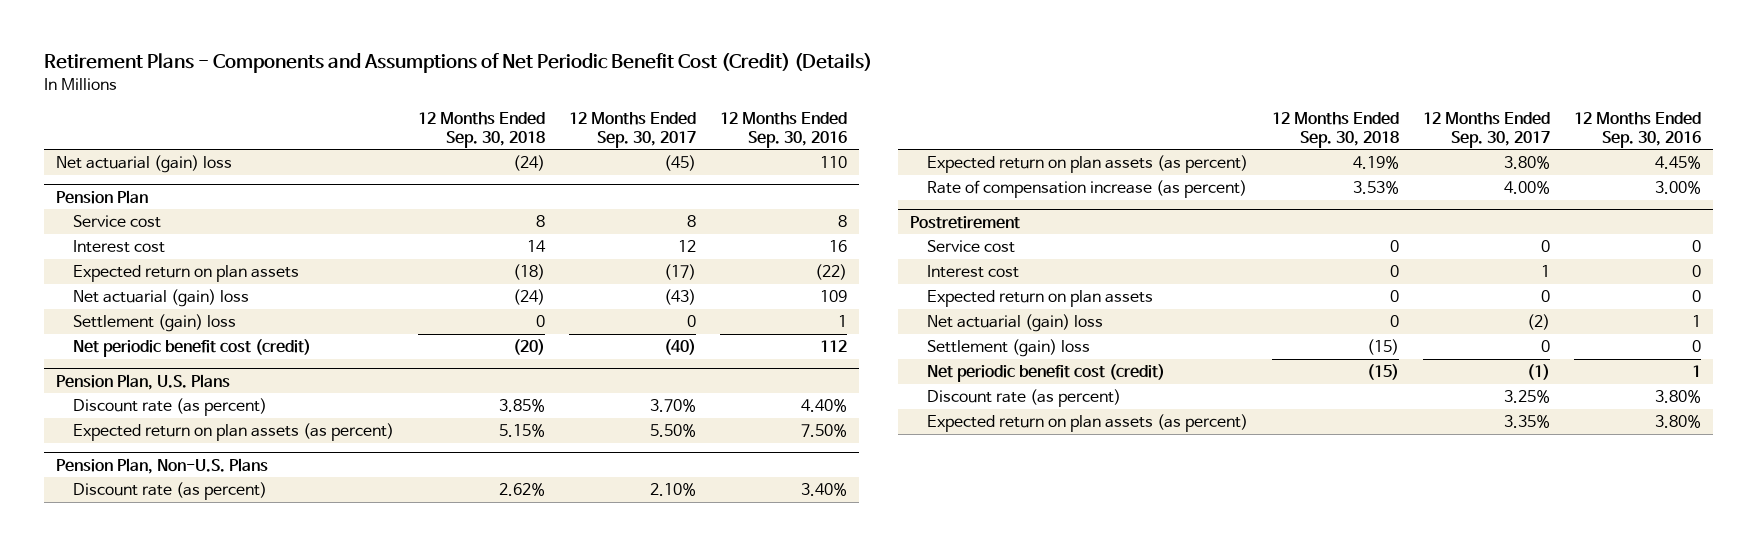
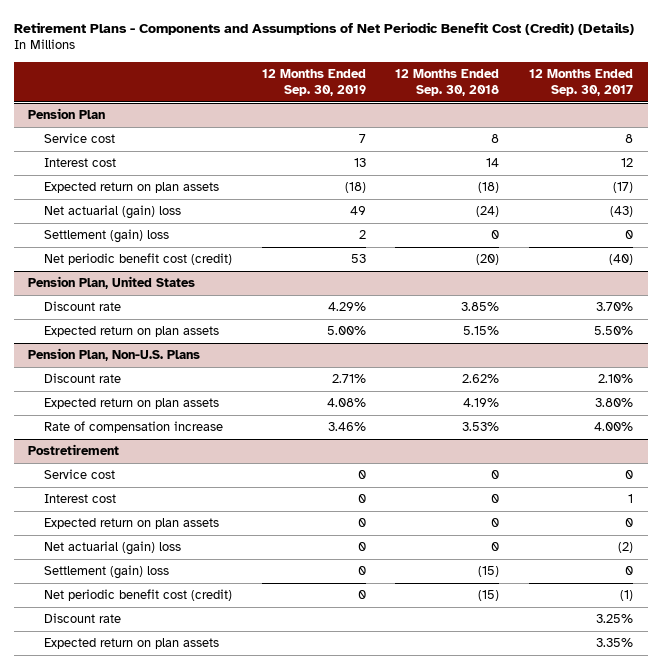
- | 12 Months Ended Sep. 30, 2018 | 12 Months Ended Sep. 30, 2017 | 12 Months Ended Sep. 30, 2016
+ | 12 Months Ended Sep. 30, 2019 | 12 Months Ended Sep. 30, 2018 | 12 Months Ended Sep. 30, 2017
- Net actuarial (gain) loss | (24) | (45) | 110
- Pension Plan, U.S. Plans
- Discount rate (as percent) | 3.85% | 3.70% | 4.40%
- Expected return on plan assets (as percent) | 5.15% | 5.50% | 7.50%
+ Pension Plan, United States
+ Discount rate | 4.29% | 3.85% | 3.70%
+ Expected return on plan assets | 5.00% | 5.15% | 5.50%
@ Pension Plan, Non-U.S. Plans
- Discount rate (as percent) | 2.62% | 2.10% | 3.40%
- Expected return on plan assets (as percent) | 4.19% | 3.80% | 4.45%
- Rate of compensation increase (as percent) | 3.53% | 4.00% | 3.00%
+ Discount rate | 2.71% | 2.62% | 2.10%
+ Expected return on plan assets | 4.08% | 4.19% | 3.80%
+ Rate of compensation increase | 3.46% | 3.53% | 4.00%
@ Postretirement
- Discount rate (as percent) | | 3.25% | 3.80%
- Expected return on plan assets (as percent) | | 3.35% | 3.80%
+ Discount rate | | | 3.25%
+ Expected return on plan assets | | | 3.35%

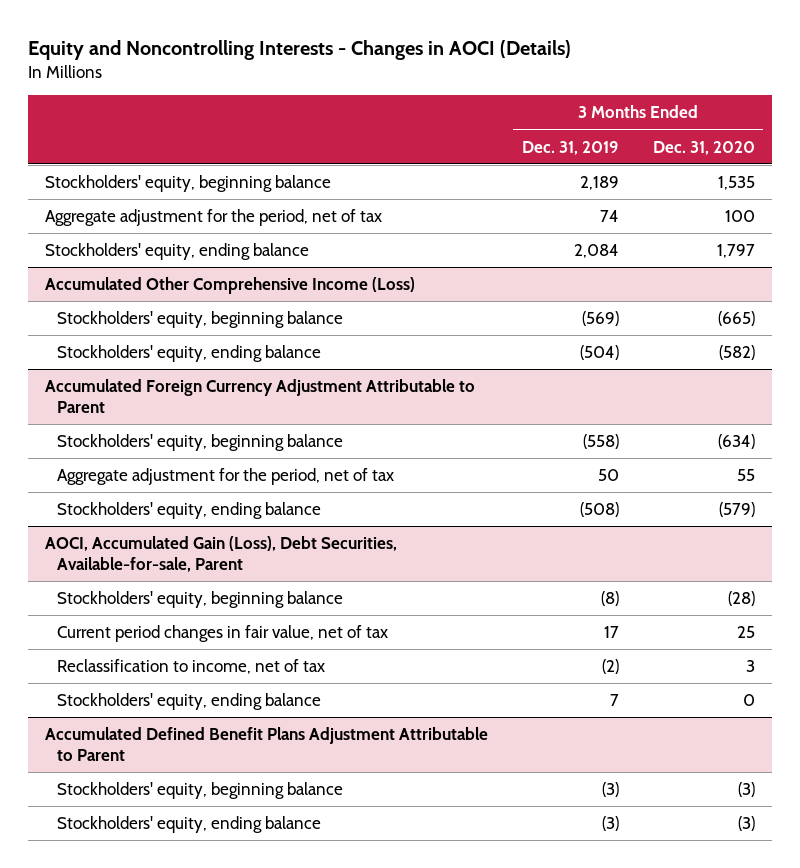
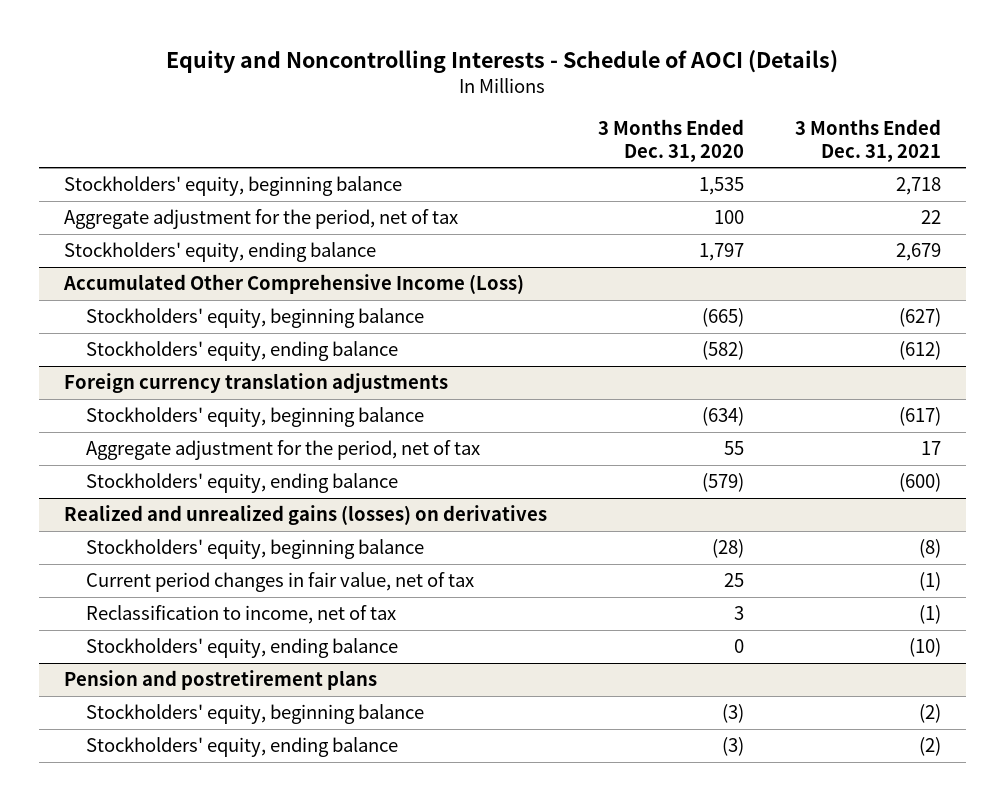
- Equity and Noncontrolling Interests - Changes in AOCI (Details)
+ Equity and Noncontrolling Interests - Schedule of AOCI (Details)
- | 3 Months Ended Dec. 31, 2019 | 3 Months Ended Dec. 31, 2020
+ | 3 Months Ended Dec. 31, 2020 | 3 Months Ended Dec. 31, 2021
- Accumulated Foreign Currency Adjustment Attributable to Parent
+ Foreign currency translation adjustments
- AOCI, Accumulated Gain (Loss), Debt Securities, Available-for-sale, Parent
+ Realized and unrealized gains (losses) on derivatives
- Accumulated Defined Benefit Plans Adjustment Attributable to Parent
+ Pension and postretirement plans

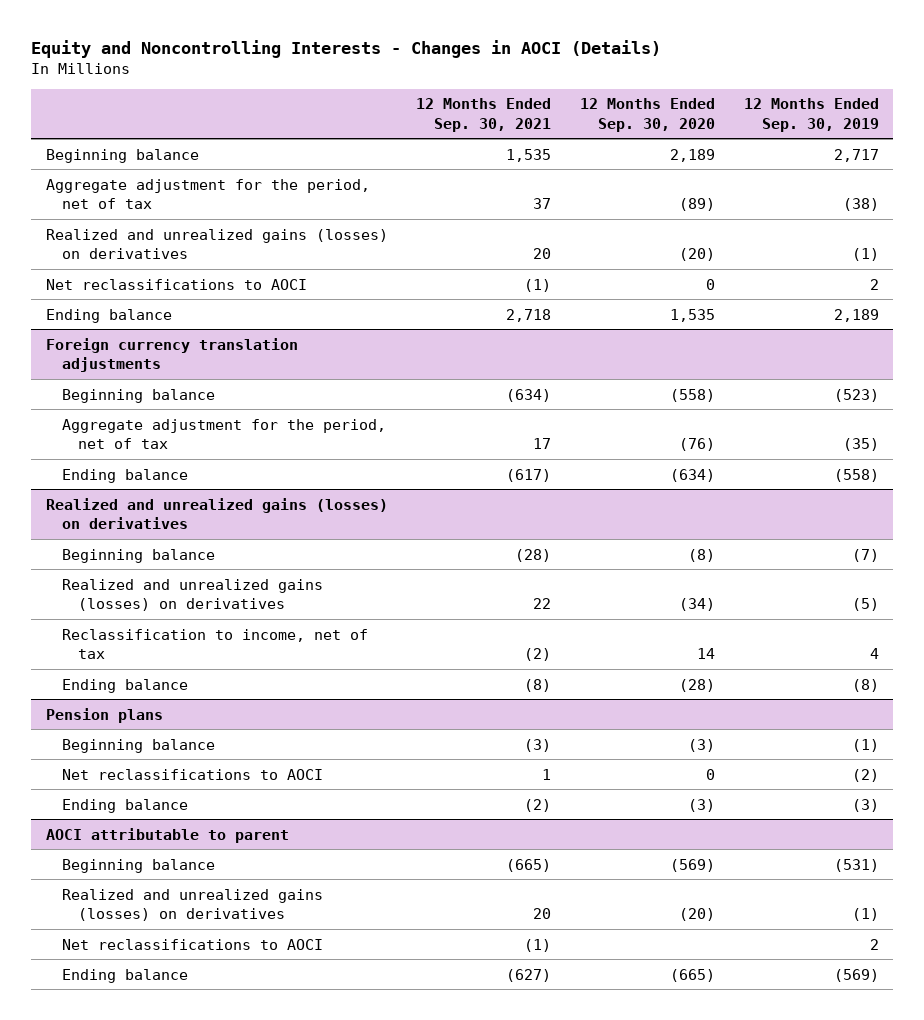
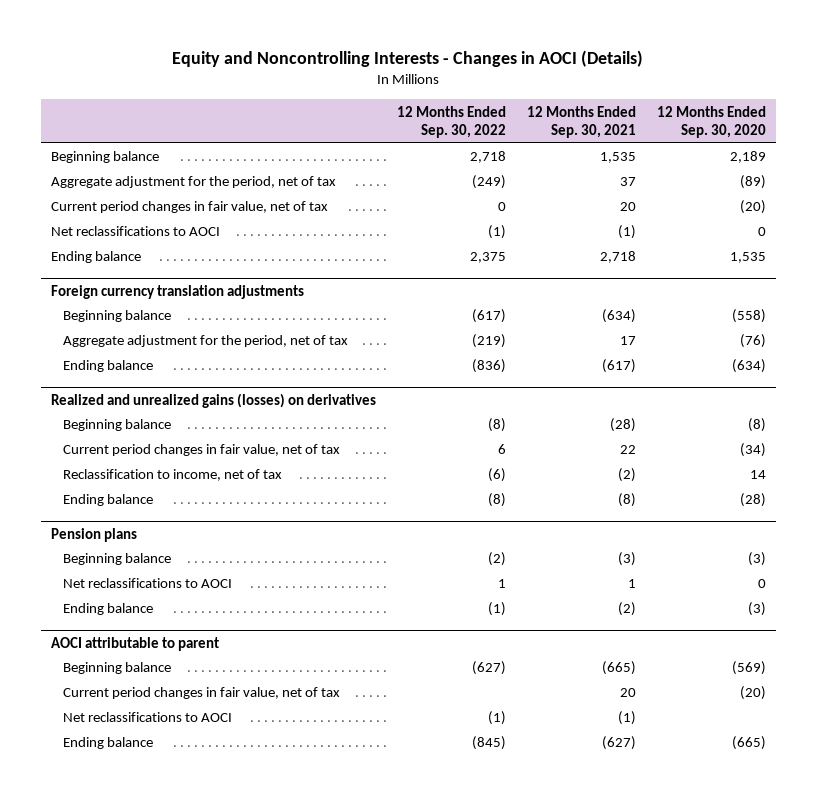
- | 12 Months Ended Sep. 30, 2021 | 12 Months Ended Sep. 30, 2020 | 12 Months Ended Sep. 30, 2019
+ | 12 Months Ended Sep. 30, 2022 | 12 Months Ended Sep. 30, 2021 | 12 Months Ended Sep. 30, 2020
- Realized and unrealized gains (losses) on derivatives | 20 | (20) | (1)
+ Current period changes in fair value, net of tax | 0 | 20 | (20)
@ Realized and unrealized gains (losses) on derivatives
- Realized and unrealized gains (losses) on derivatives | 22 | (34) | (5)
+ Current period changes in fair value, net of tax | 6 | 22 | (34)
@ AOCI attributable to parent
- Realized and unrealized gains (losses) on derivatives | 20 | (20) | (1)
+ Current period changes in fair value, net of tax | | 20 | (20)

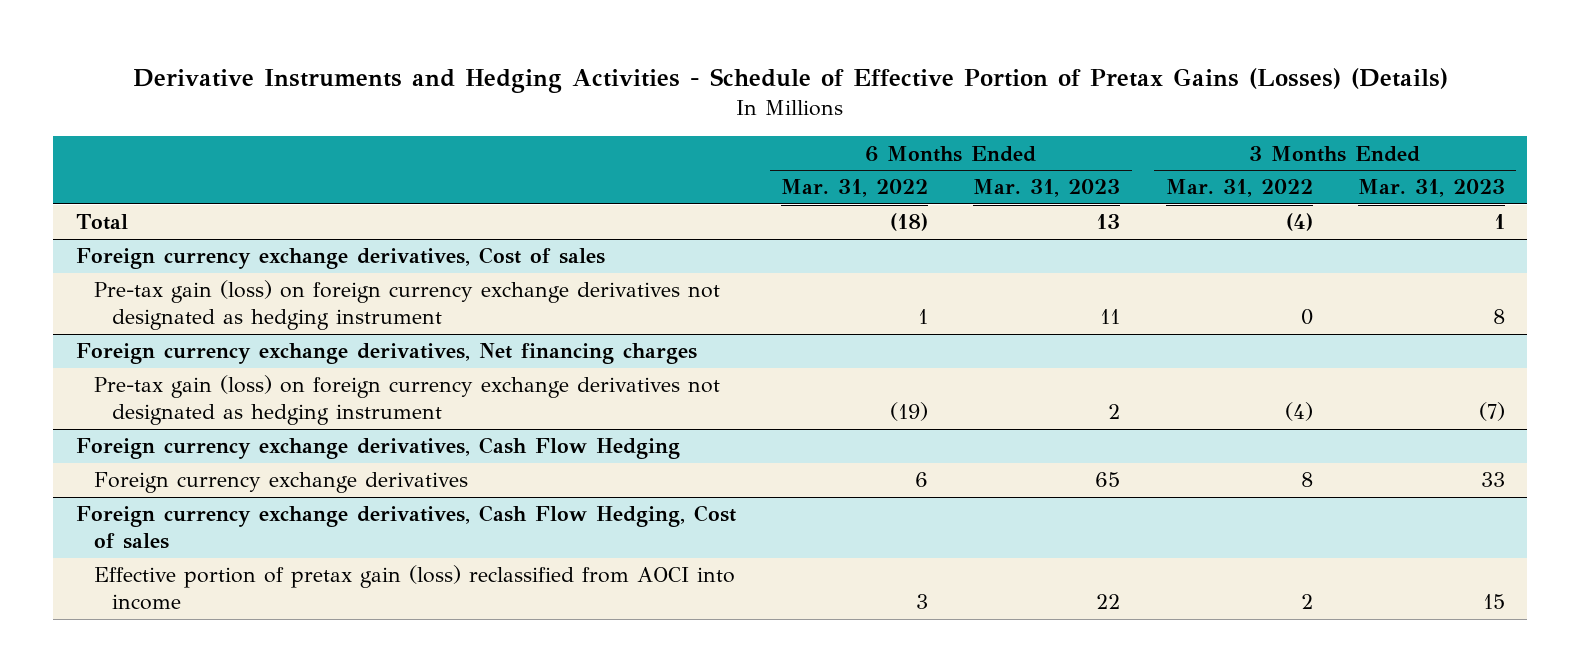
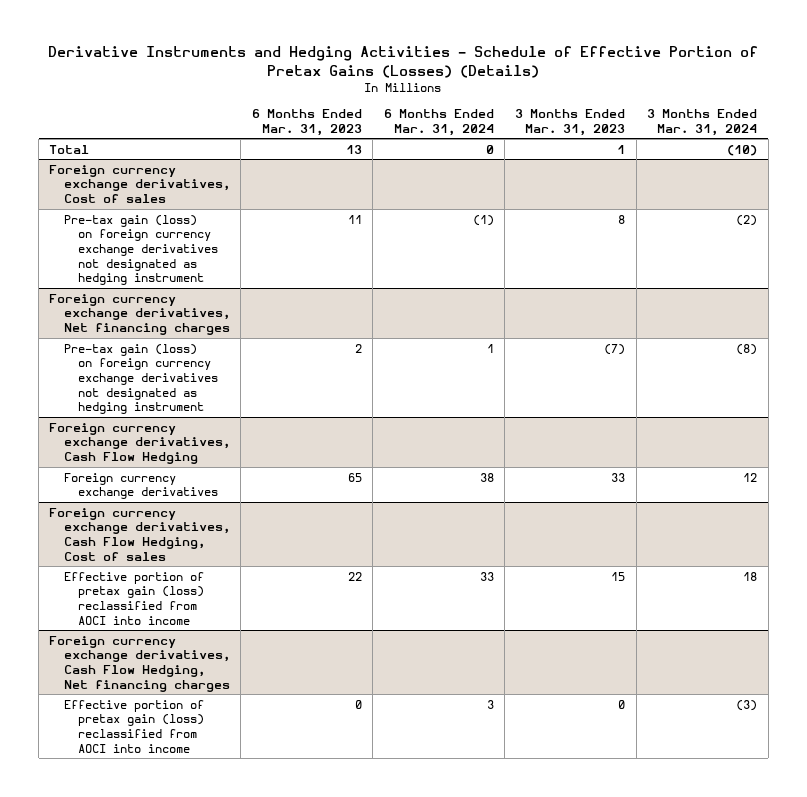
- | 6 Months Ended Mar. 31, 2022 | 6 Months Ended Mar. 31, 2023 | 3 Months Ended Mar. 31, 2022 | 3 Months Ended Mar. 31, 2023
+ | 6 Months Ended Mar. 31, 2023 | 6 Months Ended Mar. 31, 2024 | 3 Months Ended Mar. 31, 2023 | 3 Months Ended Mar. 31, 2024
+ Foreign currency exchange derivatives, Cash Flow Hedging, Net financing charges
+ Effective portion of pretax gain (loss) reclassified from AOCI into income | 0 | 3 | 0 | (3)

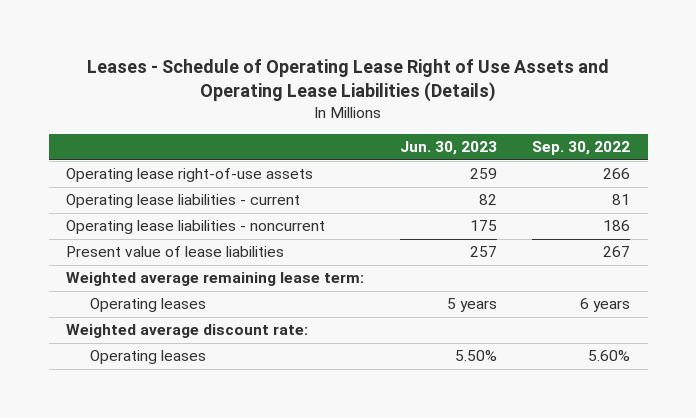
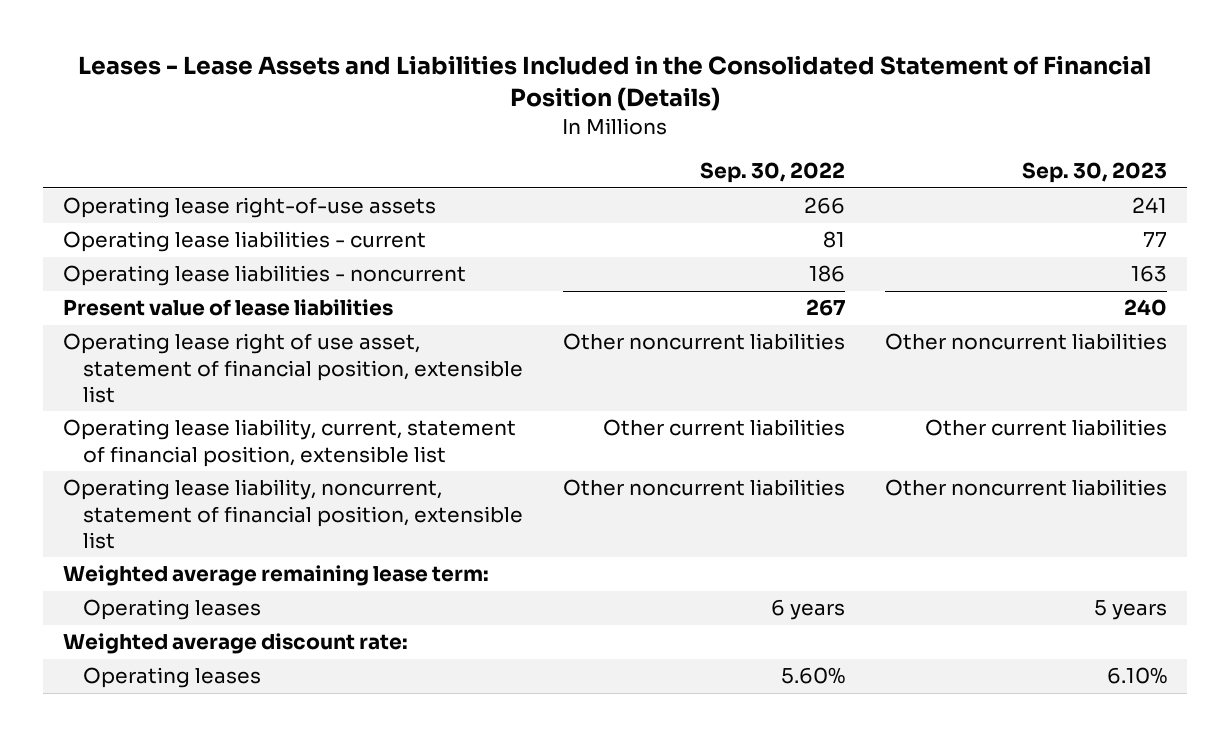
- Leases - Schedule of Operating Lease Right of Use Assets and Operating Lease Liabilities (Details)
+ Leases - Lease Assets and Liabilities Included in the Consolidated Statement of Financial Position (Details)
- | Jun. 30, 2023 | Sep. 30, 2022
+ | Sep. 30, 2022 | Sep. 30, 2023
+ Operating lease right of use asset, statement of financial position, extensible list | Other noncurrent liabilities | Other noncurrent liabilities
+ Operating lease liability, current, statement of financial position, extensible list | Other current liabilities | Other current liabilities
+ Operating lease liability, noncurrent, statement of financial position, extensible list | Other noncurrent liabilities | Other noncurrent liabilities

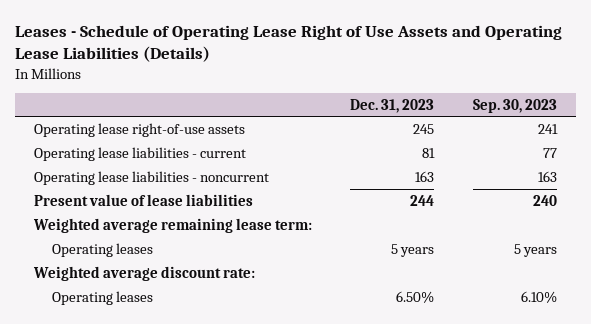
- Leases - Lease Assets and Liabilities Included in the Consolidated Statement of Financial Position (Details)
+ Leases - Schedule of Operating Lease Right of Use Assets and Operating Lease Liabilities (Details)
- | Sep. 30, 2022 | Sep. 30, 2023
+ | Dec. 31, 2023 | Sep. 30, 2023
- Operating lease right of use asset, statement of financial position, extensible list | Other noncurrent liabilities | Other noncurrent liabilities
- Operating lease liability, current, statement of financial position, extensible list | Other current liabilities | Other current liabilities
- Operating lease liability, noncurrent, statement of financial position, extensible list | Other noncurrent liabilities | Other noncurrent liabilities

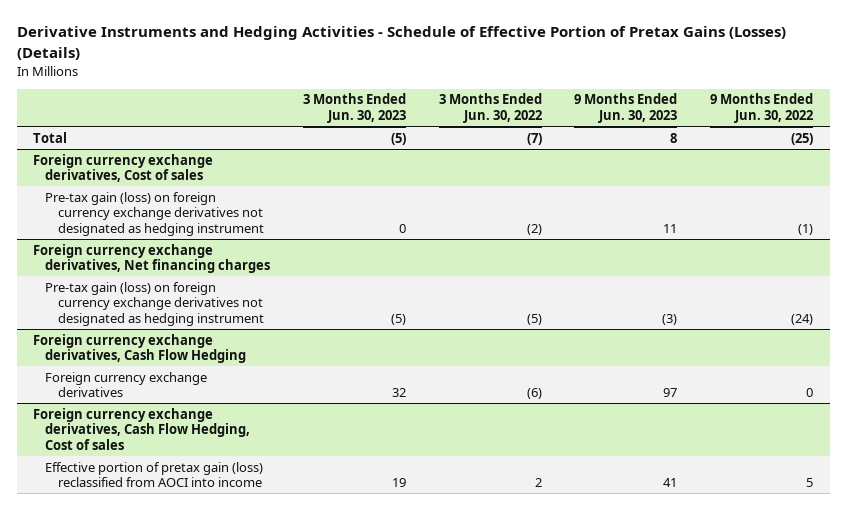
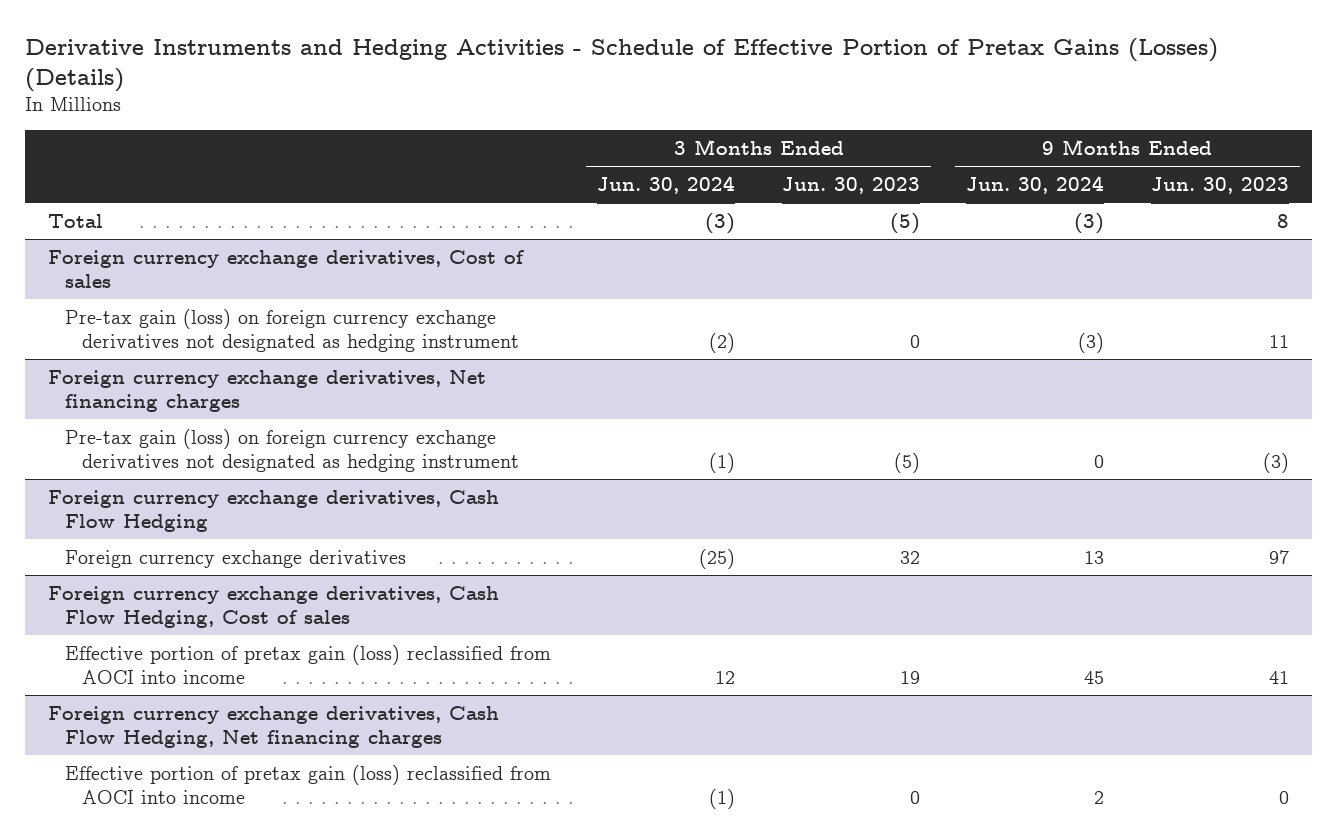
- | 3 Months Ended Jun. 30, 2023 | 3 Months Ended Jun. 30, 2022 | 9 Months Ended Jun. 30, 2023 | 9 Months Ended Jun. 30, 2022
+ | 3 Months Ended Jun. 30, 2024 | 3 Months Ended Jun. 30, 2023 | 9 Months Ended Jun. 30, 2024 | 9 Months Ended Jun. 30, 2023
+ Foreign currency exchange derivatives, Cash Flow Hedging, Net financing charges
+ Effective portion of pretax gain (loss) reclassified from AOCI into income | (1) | 0 | 2 | 0

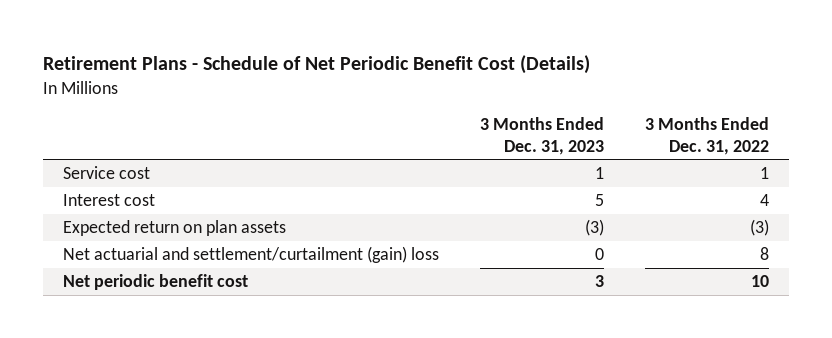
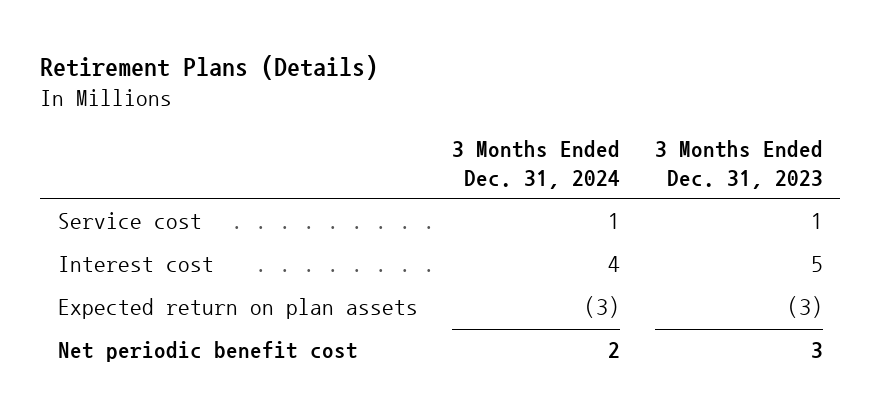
- Retirement Plans - Schedule of Net Periodic Benefit Cost (Details)
+ Retirement Plans (Details)
- | 3 Months Ended Dec. 31, 2023 | 3 Months Ended Dec. 31, 2022
+ | 3 Months Ended Dec. 31, 2024 | 3 Months Ended Dec. 31, 2023
- Net actuarial and settlement/curtailment (gain) loss | 0 | 8

